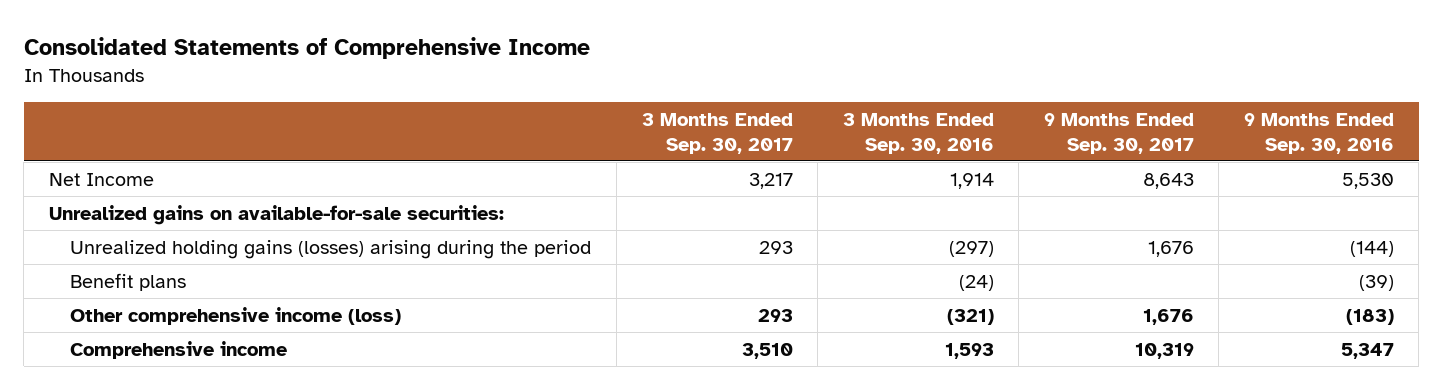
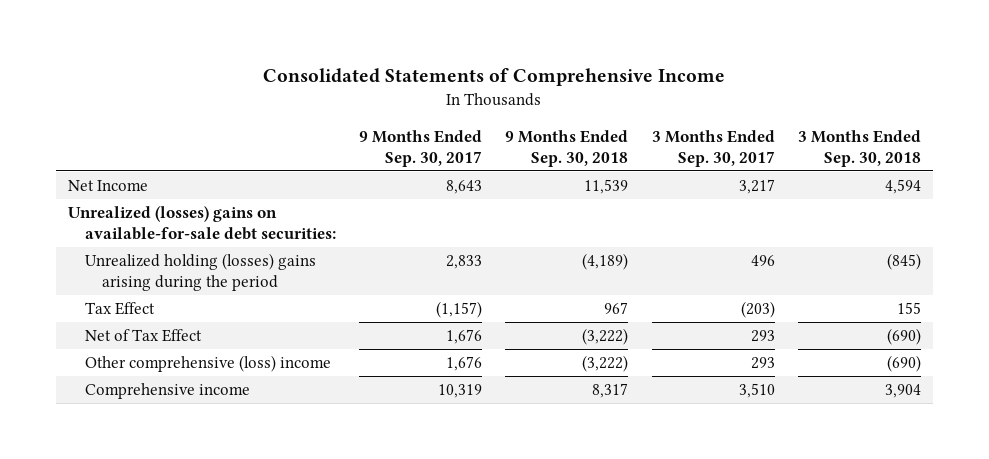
- | 3 Months Ended Sep. 30, 2017 | 3 Months Ended Sep. 30, 2016 | 9 Months Ended Sep. 30, 2017 | 9 Months Ended Sep. 30, 2016
+ | 9 Months Ended Sep. 30, 2017 | 9 Months Ended Sep. 30, 2018 | 3 Months Ended Sep. 30, 2017 | 3 Months Ended Sep. 30, 2018
- Unrealized gains on available-for-sale securities:
- Unrealized holding gains (losses) arising during the period | 293 | (297) | 1,676 | (144)
- Benefit plans | | (24) | | (39)
- Other comprehensive income (loss) | 293 | (321) | 1,676 | (183)
+ Unrealized (losses) gains on available-for-sale debt securities:
+ Unrealized holding (losses) gains arising during the period | 2,833 | (4,189) | 496 | (845)
+ Tax Effect | (1,157) | 967 | (203) | 155
+ Net of Tax Effect | 1,676 | (3,222) | 293 | (690)
+ Other comprehensive (loss) income | 1,676 | (3,222) | 293 | (690)

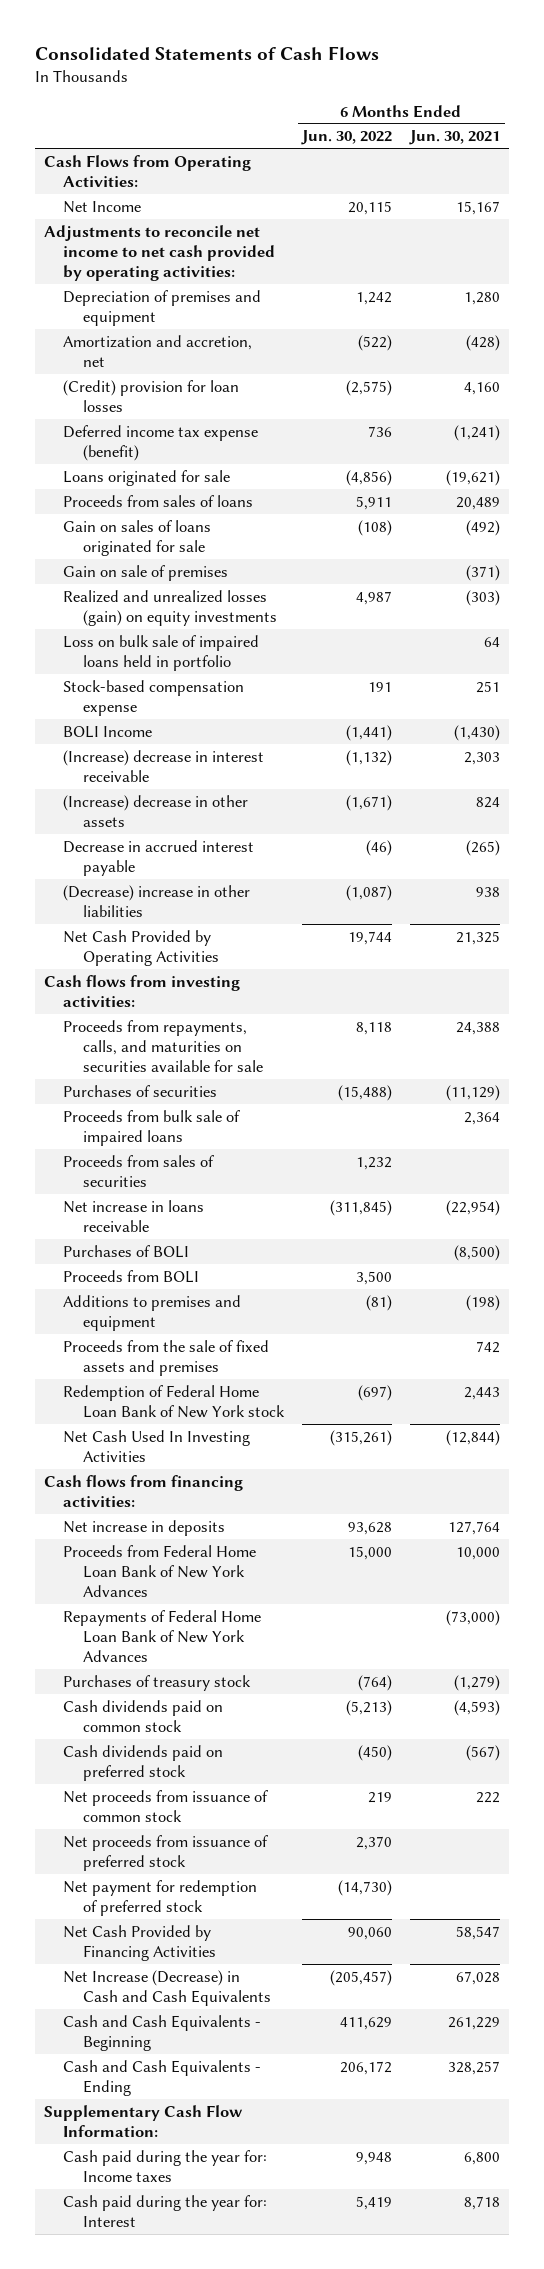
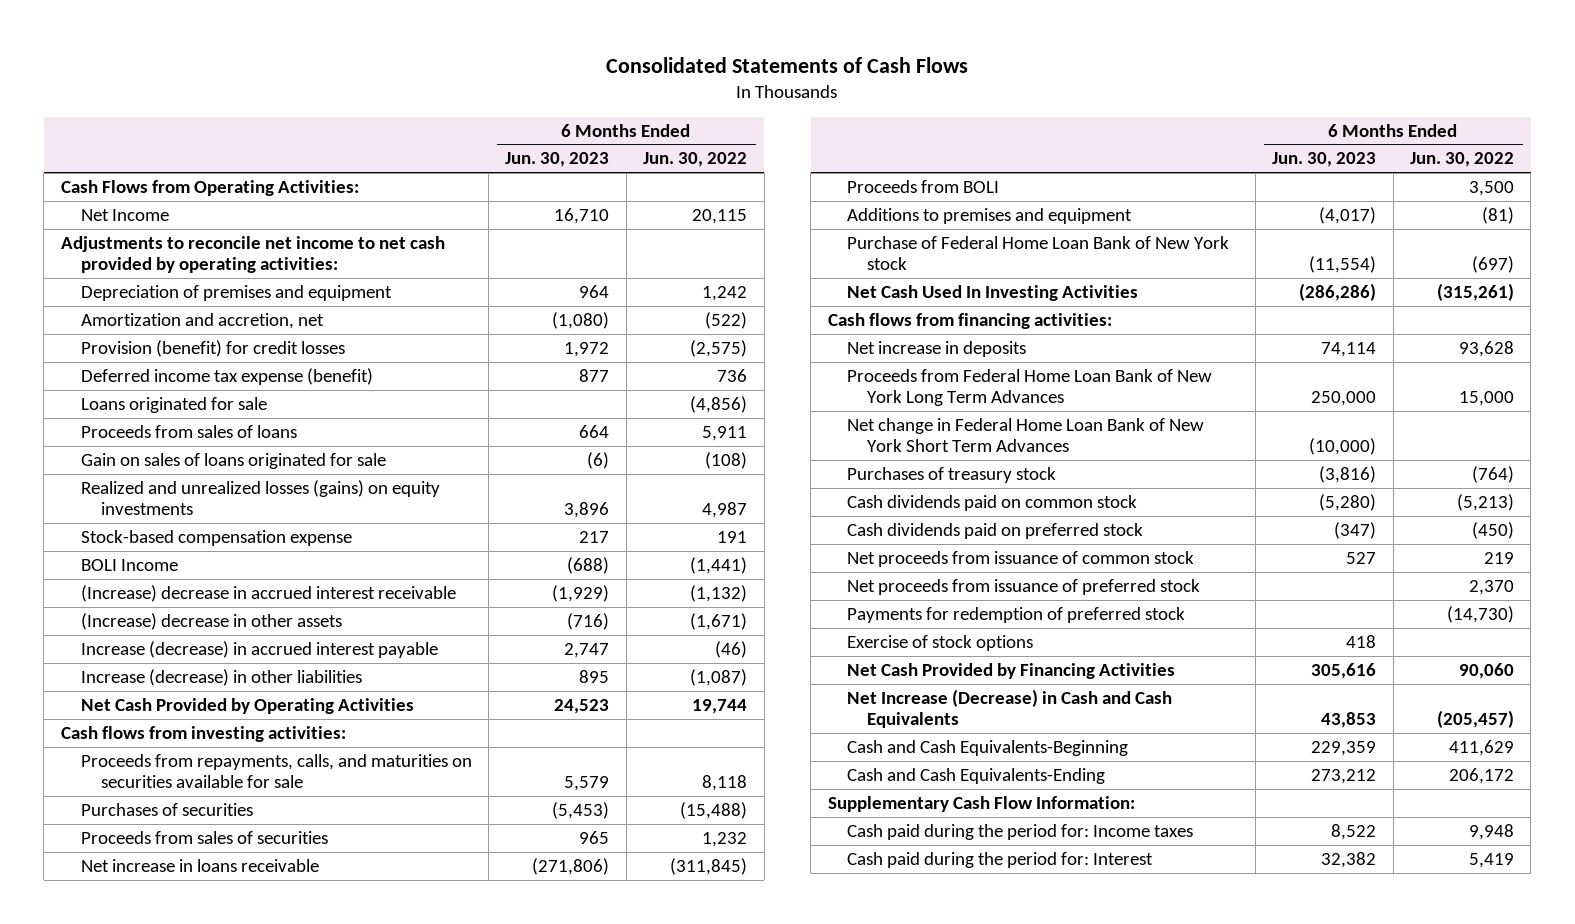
- | 6 Months Ended Jun. 30, 2022 | 6 Months Ended Jun. 30, 2021
+ | 6 Months Ended Jun. 30, 2023 | 6 Months Ended Jun. 30, 2022
- (Credit) provision for loan losses | (2,575) | 4,160
+ Provision (benefit) for credit losses | 1,972 | (2,575)
- Gain on sale of premises | | (371)
- Realized and unrealized losses (gain) on equity investments | 4,987 | (303)
- Loss on bulk sale of impaired loans held in portfolio | | 64
+ Realized and unrealized losses (gains) on equity investments | 3,896 | 4,987
- (Increase) decrease in interest receivable | (1,132) | 2,303
+ (Increase) decrease in accrued interest receivable | (1,929) | (1,132)
- Decrease in accrued interest payable | (46) | (265)
- (Decrease) increase in other liabilities | (1,087) | 938
+ Increase (decrease) in accrued interest payable | 2,747 | (46)
+ Increase (decrease) in other liabilities | 895 | (1,087)
- Proceeds from bulk sale of impaired loans | | 2,364
- Purchases of BOLI | | (8,500)
- Proceeds from the sale of fixed assets and premises | | 742
- Redemption of Federal Home Loan Bank of New York stock | (697) | 2,443
+ Purchase of Federal Home Loan Bank of New York stock | (11,554) | (697)
- Proceeds from Federal Home Loan Bank of New York Advances | 15,000 | 10,000
- Repayments of Federal Home Loan Bank of New York Advances | | (73,000)
+ Proceeds from Federal Home Loan Bank of New York Long Term Advances | 250,000 | 15,000
+ Net change in Federal Home Loan Bank of New York Short Term Advances | (10,000) |
- Net payment for redemption of preferred stock | (14,730) |
+ Payments for redemption of preferred stock | | (14,730)
+ Exercise of stock options | 418 |
- Cash and Cash Equivalents - Beginning | 411,629 | 261,229
- Cash and Cash Equivalents - Ending | 206,172 | 328,257
+ Cash and Cash Equivalents-Beginning | 229,359 | 411,629
+ Cash and Cash Equivalents-Ending | 273,212 | 206,172
- Cash paid during the year for: Income taxes | 9,948 | 6,800
- Cash paid during the year for: Interest | 5,419 | 8,718
+ Cash paid during the period for: Income taxes | 8,522 | 9,948
+ Cash paid during the period for: Interest | 32,382 | 5,419

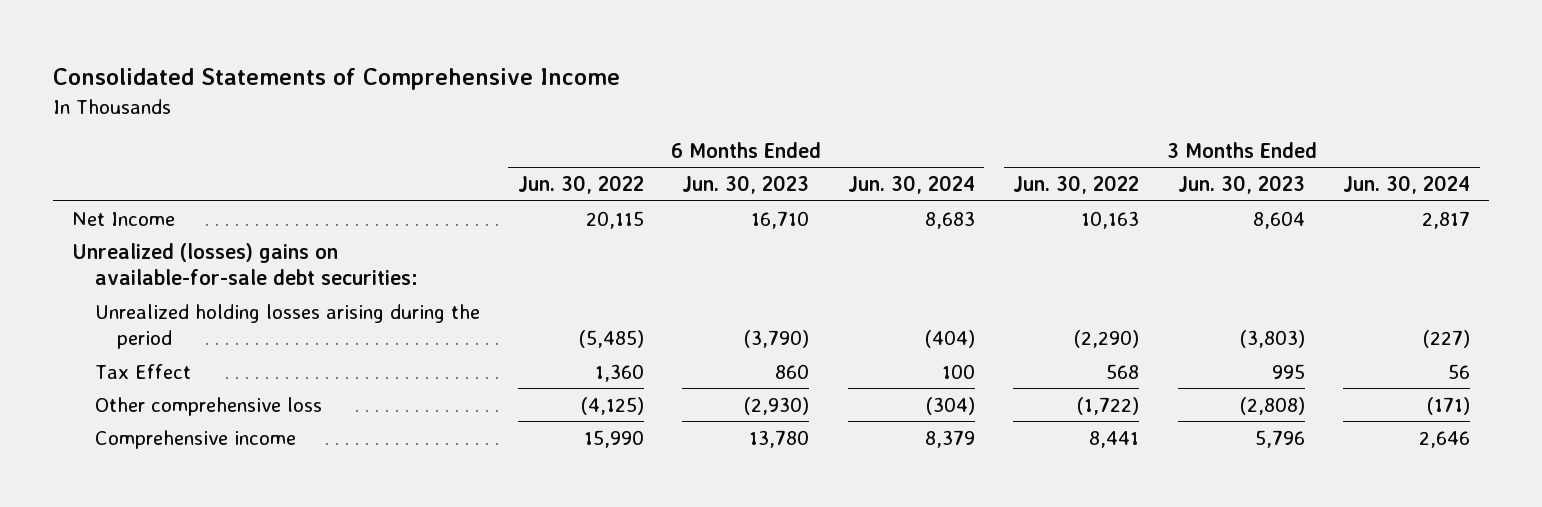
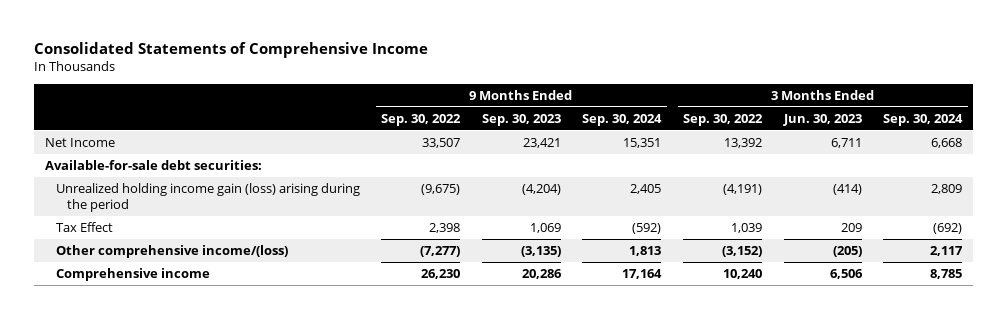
- | 6 Months Ended Jun. 30, 2022 | 6 Months Ended Jun. 30, 2023 | 6 Months Ended Jun. 30, 2024 | 3 Months Ended Jun. 30, 2022 | 3 Months Ended Jun. 30, 2023 | 3 Months Ended Jun. 30, 2024
+ | 9 Months Ended Sep. 30, 2022 | 9 Months Ended Sep. 30, 2023 | 9 Months Ended Sep. 30, 2024 | 3 Months Ended Sep. 30, 2022 | 3 Months Ended Jun. 30, 2023 | 3 Months Ended Sep. 30, 2024
- Net Income | 20,115 | 16,710 | 8,683 | 10,163 | 8,604 | 2,817
- Unrealized (losses) gains on available-for-sale debt securities:
- Unrealized holding losses arising during the period | (5,485) | (3,790) | (404) | (2,290) | (3,803) | (227)
- Tax Effect | 1,360 | 860 | 100 | 568 | 995 | 56
- Other comprehensive loss | (4,125) | (2,930) | (304) | (1,722) | (2,808) | (171)
- Comprehensive income | 15,990 | 13,780 | 8,379 | 8,441 | 5,796 | 2,646
+ Net Income | 33,507 | 23,421 | 15,351 | 13,392 | 6,711 | 6,668
+ Available-for-sale debt securities:
+ Unrealized holding income gain (loss) arising during the period | (9,675) | (4,204) | 2,405 | (4,191) | (414) | 2,809
+ Tax Effect | 2,398 | 1,069 | (592) | 1,039 | 209 | (692)
+ Other comprehensive income/(loss) | (7,277) | (3,135) | 1,813 | (3,152) | (205) | 2,117
+ Comprehensive income | 26,230 | 20,286 | 17,164 | 10,240 | 6,506 | 8,785

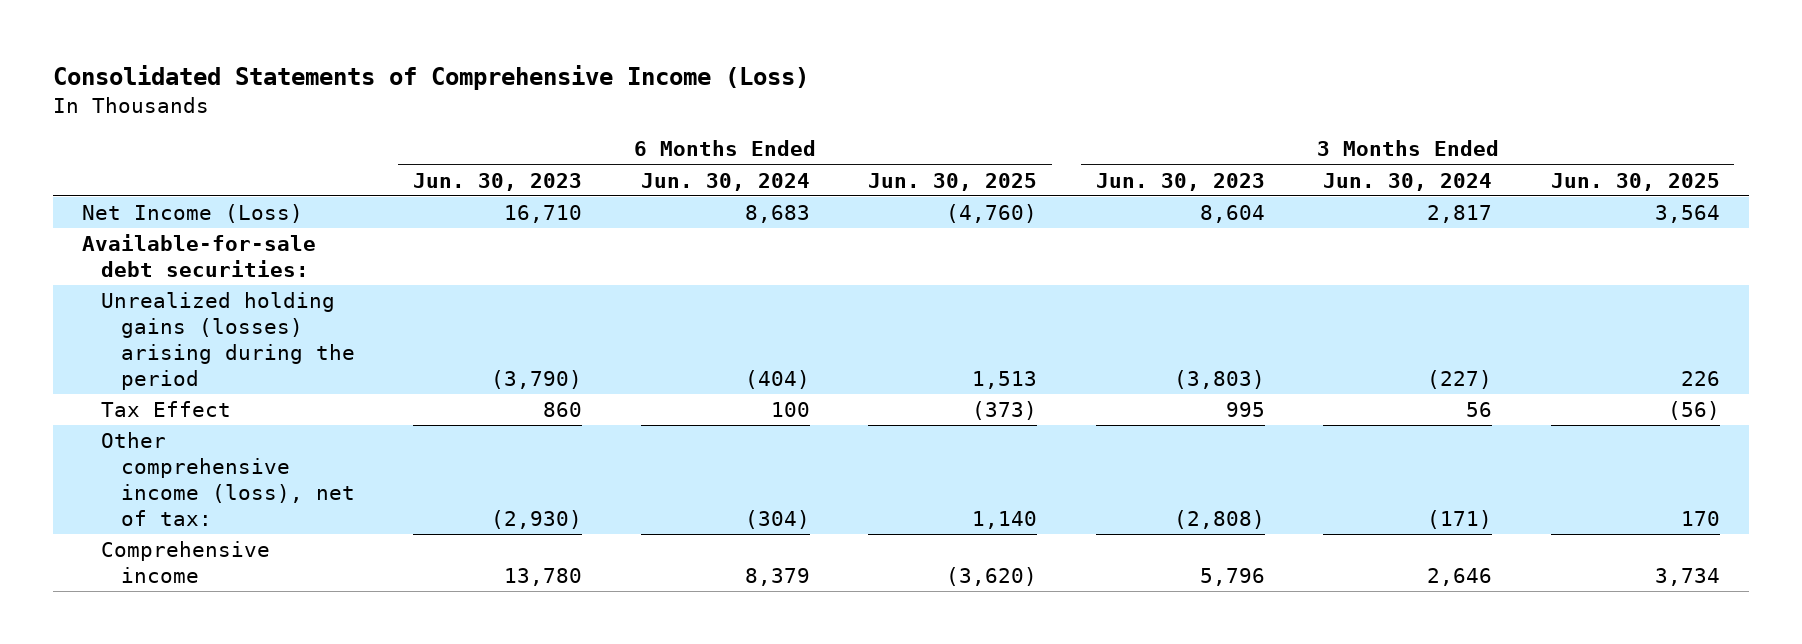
- Consolidated Statements of Comprehensive Income
+ Consolidated Statements of Comprehensive Income (Loss)
- | 9 Months Ended Sep. 30, 2022 | 9 Months Ended Sep. 30, 2023 | 9 Months Ended Sep. 30, 2024 | 3 Months Ended Sep. 30, 2022 | 3 Months Ended Jun. 30, 2023 | 3 Months Ended Sep. 30, 2024
+ | 6 Months Ended Jun. 30, 2023 | 6 Months Ended Jun. 30, 2024 | 6 Months Ended Jun. 30, 2025 | 3 Months Ended Jun. 30, 2023 | 3 Months Ended Jun. 30, 2024 | 3 Months Ended Jun. 30, 2025
- Net Income | 33,507 | 23,421 | 15,351 | 13,392 | 6,711 | 6,668
+ Net Income (Loss) | 16,710 | 8,683 | (4,760) | 8,604 | 2,817 | 3,564
- Unrealized holding income gain (loss) arising during the period | (9,675) | (4,204) | 2,405 | (4,191) | (414) | 2,809
- Tax Effect | 2,398 | 1,069 | (592) | 1,039 | 209 | (692)
- Other comprehensive income/(loss) | (7,277) | (3,135) | 1,813 | (3,152) | (205) | 2,117
- Comprehensive income | 26,230 | 20,286 | 17,164 | 10,240 | 6,506 | 8,785
+ Unrealized holding gains (losses) arising during the period | (3,790) | (404) | 1,513 | (3,803) | (227) | 226
+ Tax Effect | 860 | 100 | (373) | 995 | 56 | (56)
+ Other comprehensive income (loss), net of tax: | (2,930) | (304) | 1,140 | (2,808) | (171) | 170
+ Comprehensive income | 13,780 | 8,379 | (3,620) | 5,796 | 2,646 | 3,734

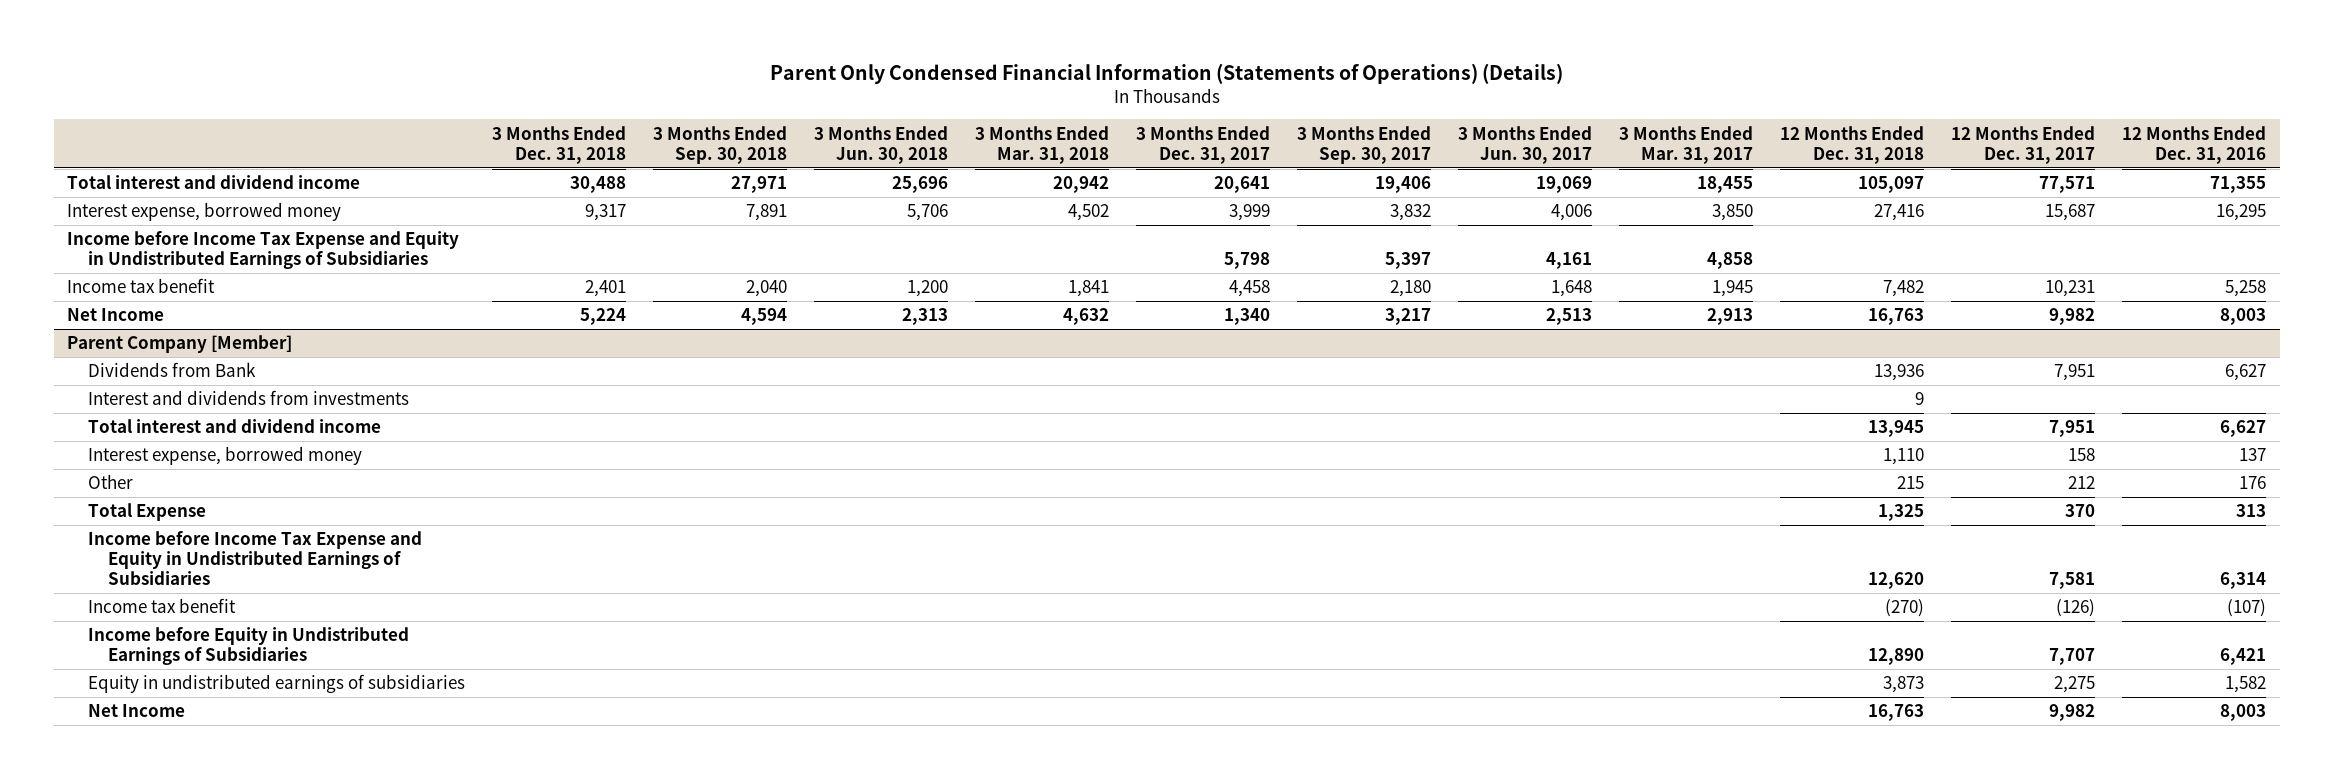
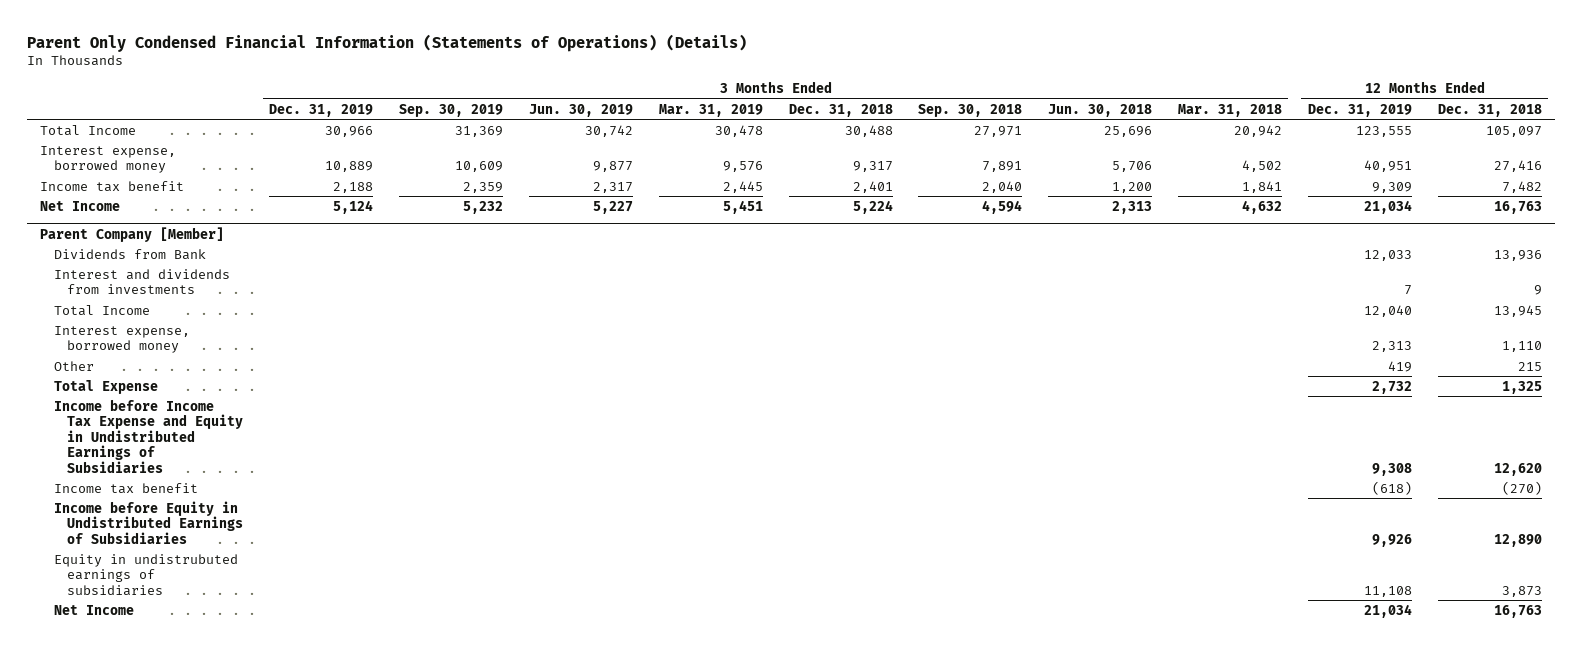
- | 3 Months Ended Dec. 31, 2018 | 3 Months Ended Sep. 30, 2018 | 3 Months Ended Jun. 30, 2018 | 3 Months Ended Mar. 31, 2018 | 3 Months Ended Dec. 31, 2017 | 3 Months Ended Sep. 30, 2017 | 3 Months Ended Jun. 30, 2017 | 3 Months Ended Mar. 31, 2017 | 12 Months Ended Dec. 31, 2018 | 12 Months Ended Dec. 31, 2017 | 12 Months Ended Dec. 31, 2016
+ | 3 Months Ended Dec. 31, 2019 | 3 Months Ended Sep. 30, 2019 | 3 Months Ended Jun. 30, 2019 | 3 Months Ended Mar. 31, 2019 | 3 Months Ended Dec. 31, 2018 | 3 Months Ended Sep. 30, 2018 | 3 Months Ended Jun. 30, 2018 | 3 Months Ended Mar. 31, 2018 | 12 Months Ended Dec. 31, 2019 | 12 Months Ended Dec. 31, 2018
- Total interest and dividend income | 30,488 | 27,971 | 25,696 | 20,942 | 20,641 | 19,406 | 19,069 | 18,455 | 105,097 | 77,571 | 71,355
+ Total Income | 30,966 | 31,369 | 30,742 | 30,478 | 30,488 | 27,971 | 25,696 | 20,942 | 123,555 | 105,097
- Income before Income Tax Expense and Equity in Undistributed Earnings of Subsidiaries | | | | | 5,798 | 5,397 | 4,161 | 4,858 | | |
@ Parent Company [Member]
- Total interest and dividend income | | | | | | | | | 13,945 | 7,951 | 6,627
+ Total Income | | | | | | | | | 12,040 | 13,945
- Equity in undistributed earnings of subsidiaries | | | | | | | | | 3,873 | 2,275 | 1,582
+ Equity in undistrubuted earnings of subsidiaries | | | | | | | | | 11,108 | 3,873

